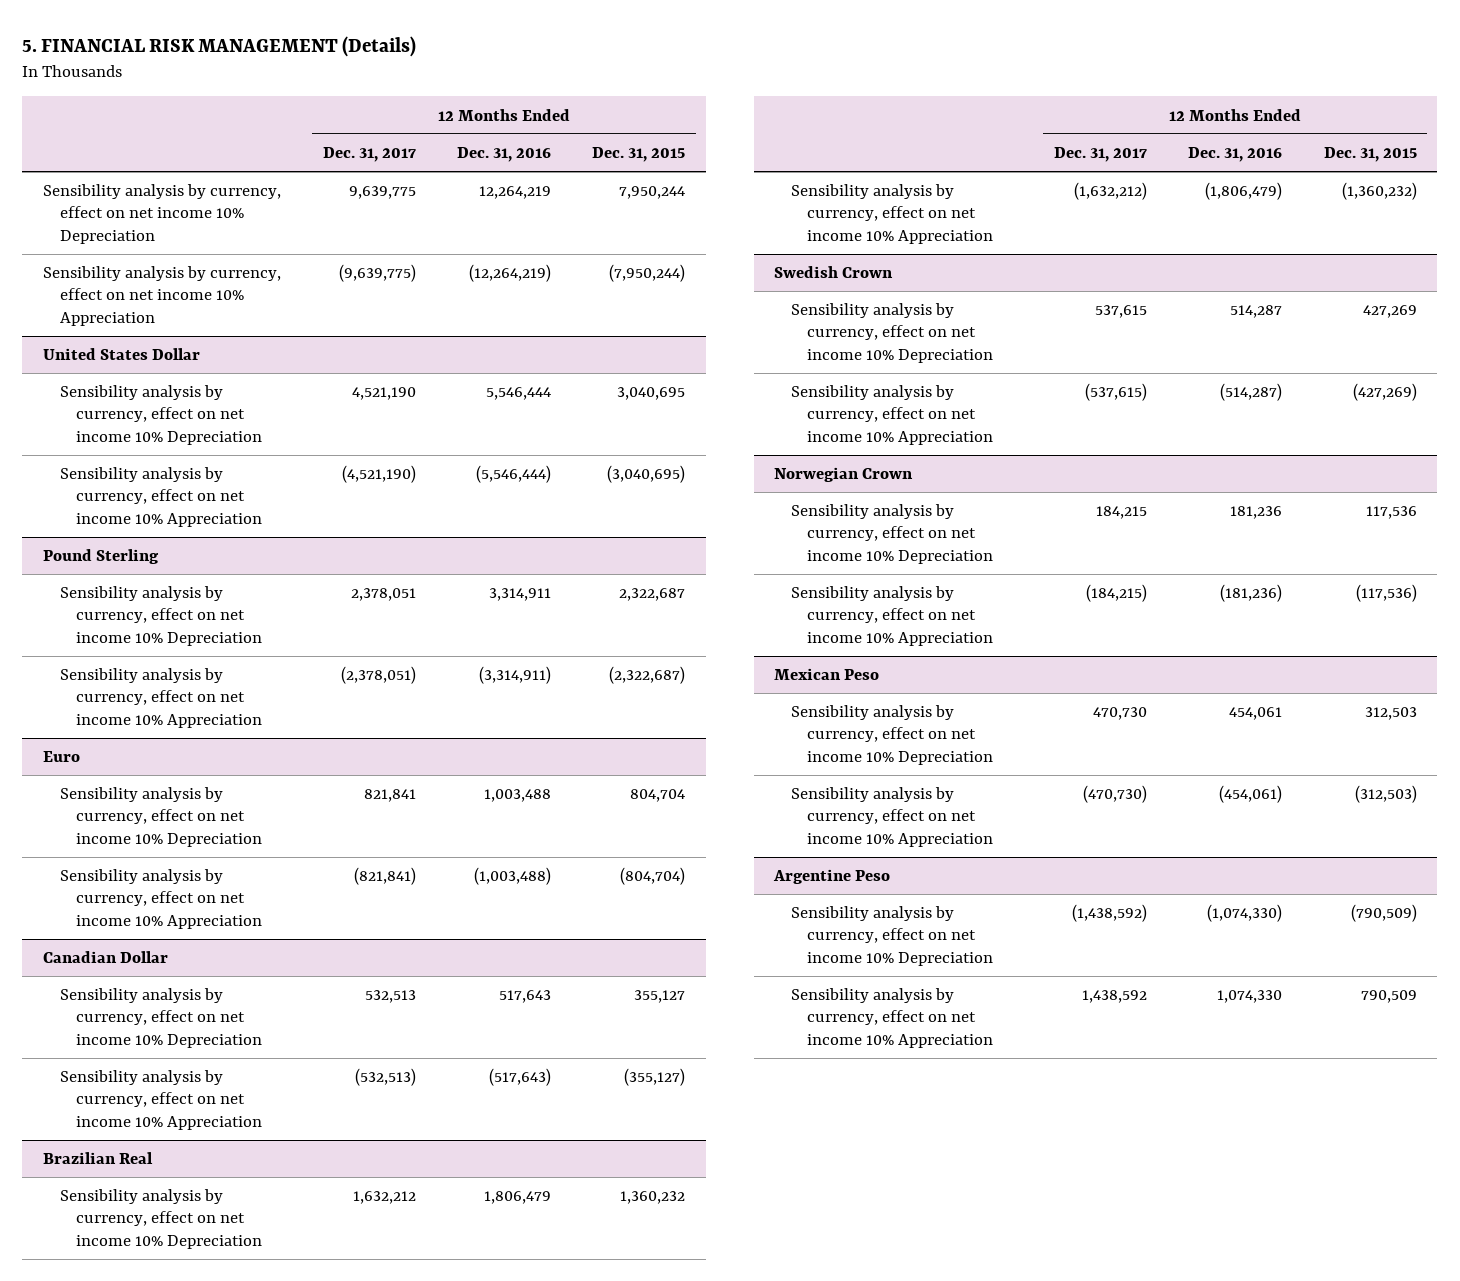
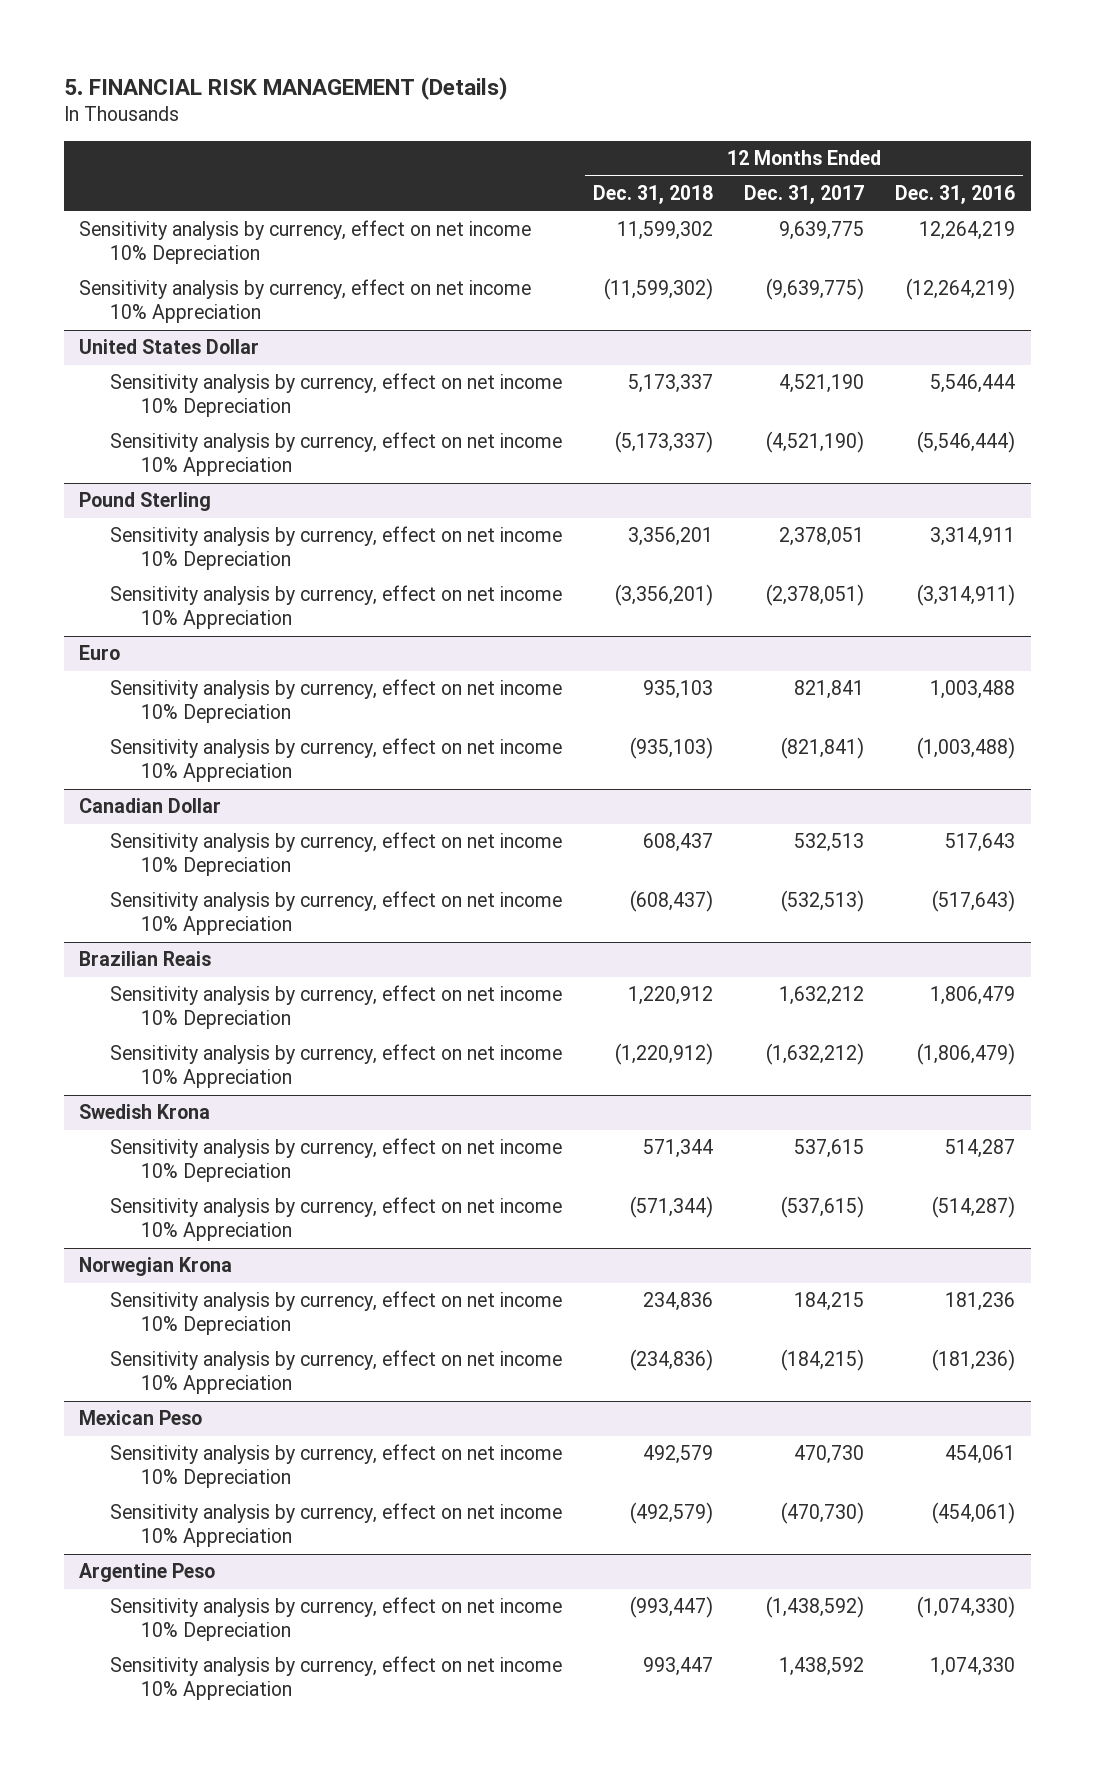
- | 12 Months Ended Dec. 31, 2017 | 12 Months Ended Dec. 31, 2016 | 12 Months Ended Dec. 31, 2015
+ | 12 Months Ended Dec. 31, 2018 | 12 Months Ended Dec. 31, 2017 | 12 Months Ended Dec. 31, 2016
- Sensibility analysis by currency, effect on net income 10% Depreciation | 9,639,775 | 12,264,219 | 7,950,244
- Sensibility analysis by currency, effect on net income 10% Appreciation | (9,639,775) | (12,264,219) | (7,950,244)
+ Sensitivity analysis by currency, effect on net income 10% Depreciation | 11,599,302 | 9,639,775 | 12,264,219
+ Sensitivity analysis by currency, effect on net income 10% Appreciation | (11,599,302) | (9,639,775) | (12,264,219)
@ United States Dollar
- Sensibility analysis by currency, effect on net income 10% Depreciation | 4,521,190 | 5,546,444 | 3,040,695
- Sensibility analysis by currency, effect on net income 10% Appreciation | (4,521,190) | (5,546,444) | (3,040,695)
+ Sensitivity analysis by currency, effect on net income 10% Depreciation | 5,173,337 | 4,521,190 | 5,546,444
+ Sensitivity analysis by currency, effect on net income 10% Appreciation | (5,173,337) | (4,521,190) | (5,546,444)
@ Pound Sterling
- Sensibility analysis by currency, effect on net income 10% Depreciation | 2,378,051 | 3,314,911 | 2,322,687
- Sensibility analysis by currency, effect on net income 10% Appreciation | (2,378,051) | (3,314,911) | (2,322,687)
+ Sensitivity analysis by currency, effect on net income 10% Depreciation | 3,356,201 | 2,378,051 | 3,314,911
+ Sensitivity analysis by currency, effect on net income 10% Appreciation | (3,356,201) | (2,378,051) | (3,314,911)
@ Euro
- Sensibility analysis by currency, effect on net income 10% Depreciation | 821,841 | 1,003,488 | 804,704
- Sensibility analysis by currency, effect on net income 10% Appreciation | (821,841) | (1,003,488) | (804,704)
+ Sensitivity analysis by currency, effect on net income 10% Depreciation | 935,103 | 821,841 | 1,003,488
+ Sensitivity analysis by currency, effect on net income 10% Appreciation | (935,103) | (821,841) | (1,003,488)
@ Canadian Dollar
- Sensibility analysis by currency, effect on net income 10% Depreciation | 532,513 | 517,643 | 355,127
- Sensibility analysis by currency, effect on net income 10% Appreciation | (532,513) | (517,643) | (355,127)
- Brazilian Real
- Sensibility analysis by currency, effect on net income 10% Depreciation | 1,632,212 | 1,806,479 | 1,360,232
- Sensibility analysis by currency, effect on net income 10% Appreciation | (1,632,212) | (1,806,479) | (1,360,232)
- Swedish Crown
- Sensibility analysis by currency, effect on net income 10% Depreciation | 537,615 | 514,287 | 427,269
- Sensibility analysis by currency, effect on net income 10% Appreciation | (537,615) | (514,287) | (427,269)
- Norwegian Crown
- Sensibility analysis by currency, effect on net income 10% Depreciation | 184,215 | 181,236 | 117,536
- Sensibility analysis by currency, effect on net income 10% Appreciation | (184,215) | (181,236) | (117,536)
@ Canadian Dollar
+ Sensitivity analysis by currency, effect on net income 10% Depreciation | 608,437 | 532,513 | 517,643
+ Sensitivity analysis by currency, effect on net income 10% Appreciation | (608,437) | (532,513) | (517,643)
+ Brazilian Reais
+ Sensitivity analysis by currency, effect on net income 10% Depreciation | 1,220,912 | 1,632,212 | 1,806,479
+ Sensitivity analysis by currency, effect on net income 10% Appreciation | (1,220,912) | (1,632,212) | (1,806,479)
+ Swedish Krona
+ Sensitivity analysis by currency, effect on net income 10% Depreciation | 571,344 | 537,615 | 514,287
+ Sensitivity analysis by currency, effect on net income 10% Appreciation | (571,344) | (537,615) | (514,287)
+ Norwegian Krona
+ Sensitivity analysis by currency, effect on net income 10% Depreciation | 234,836 | 184,215 | 181,236
+ Sensitivity analysis by currency, effect on net income 10% Appreciation | (234,836) | (184,215) | (181,236)
@ Mexican Peso
- Sensibility analysis by currency, effect on net income 10% Depreciation | 470,730 | 454,061 | 312,503
- Sensibility analysis by currency, effect on net income 10% Appreciation | (470,730) | (454,061) | (312,503)
+ Sensitivity analysis by currency, effect on net income 10% Depreciation | 492,579 | 470,730 | 454,061
+ Sensitivity analysis by currency, effect on net income 10% Appreciation | (492,579) | (470,730) | (454,061)
@ Argentine Peso
- Sensibility analysis by currency, effect on net income 10% Depreciation | (1,438,592) | (1,074,330) | (790,509)
- Sensibility analysis by currency, effect on net income 10% Appreciation | 1,438,592 | 1,074,330 | 790,509
+ Sensitivity analysis by currency, effect on net income 10% Depreciation | (993,447) | (1,438,592) | (1,074,330)
+ Sensitivity analysis by currency, effect on net income 10% Appreciation | 993,447 | 1,438,592 | 1,074,330

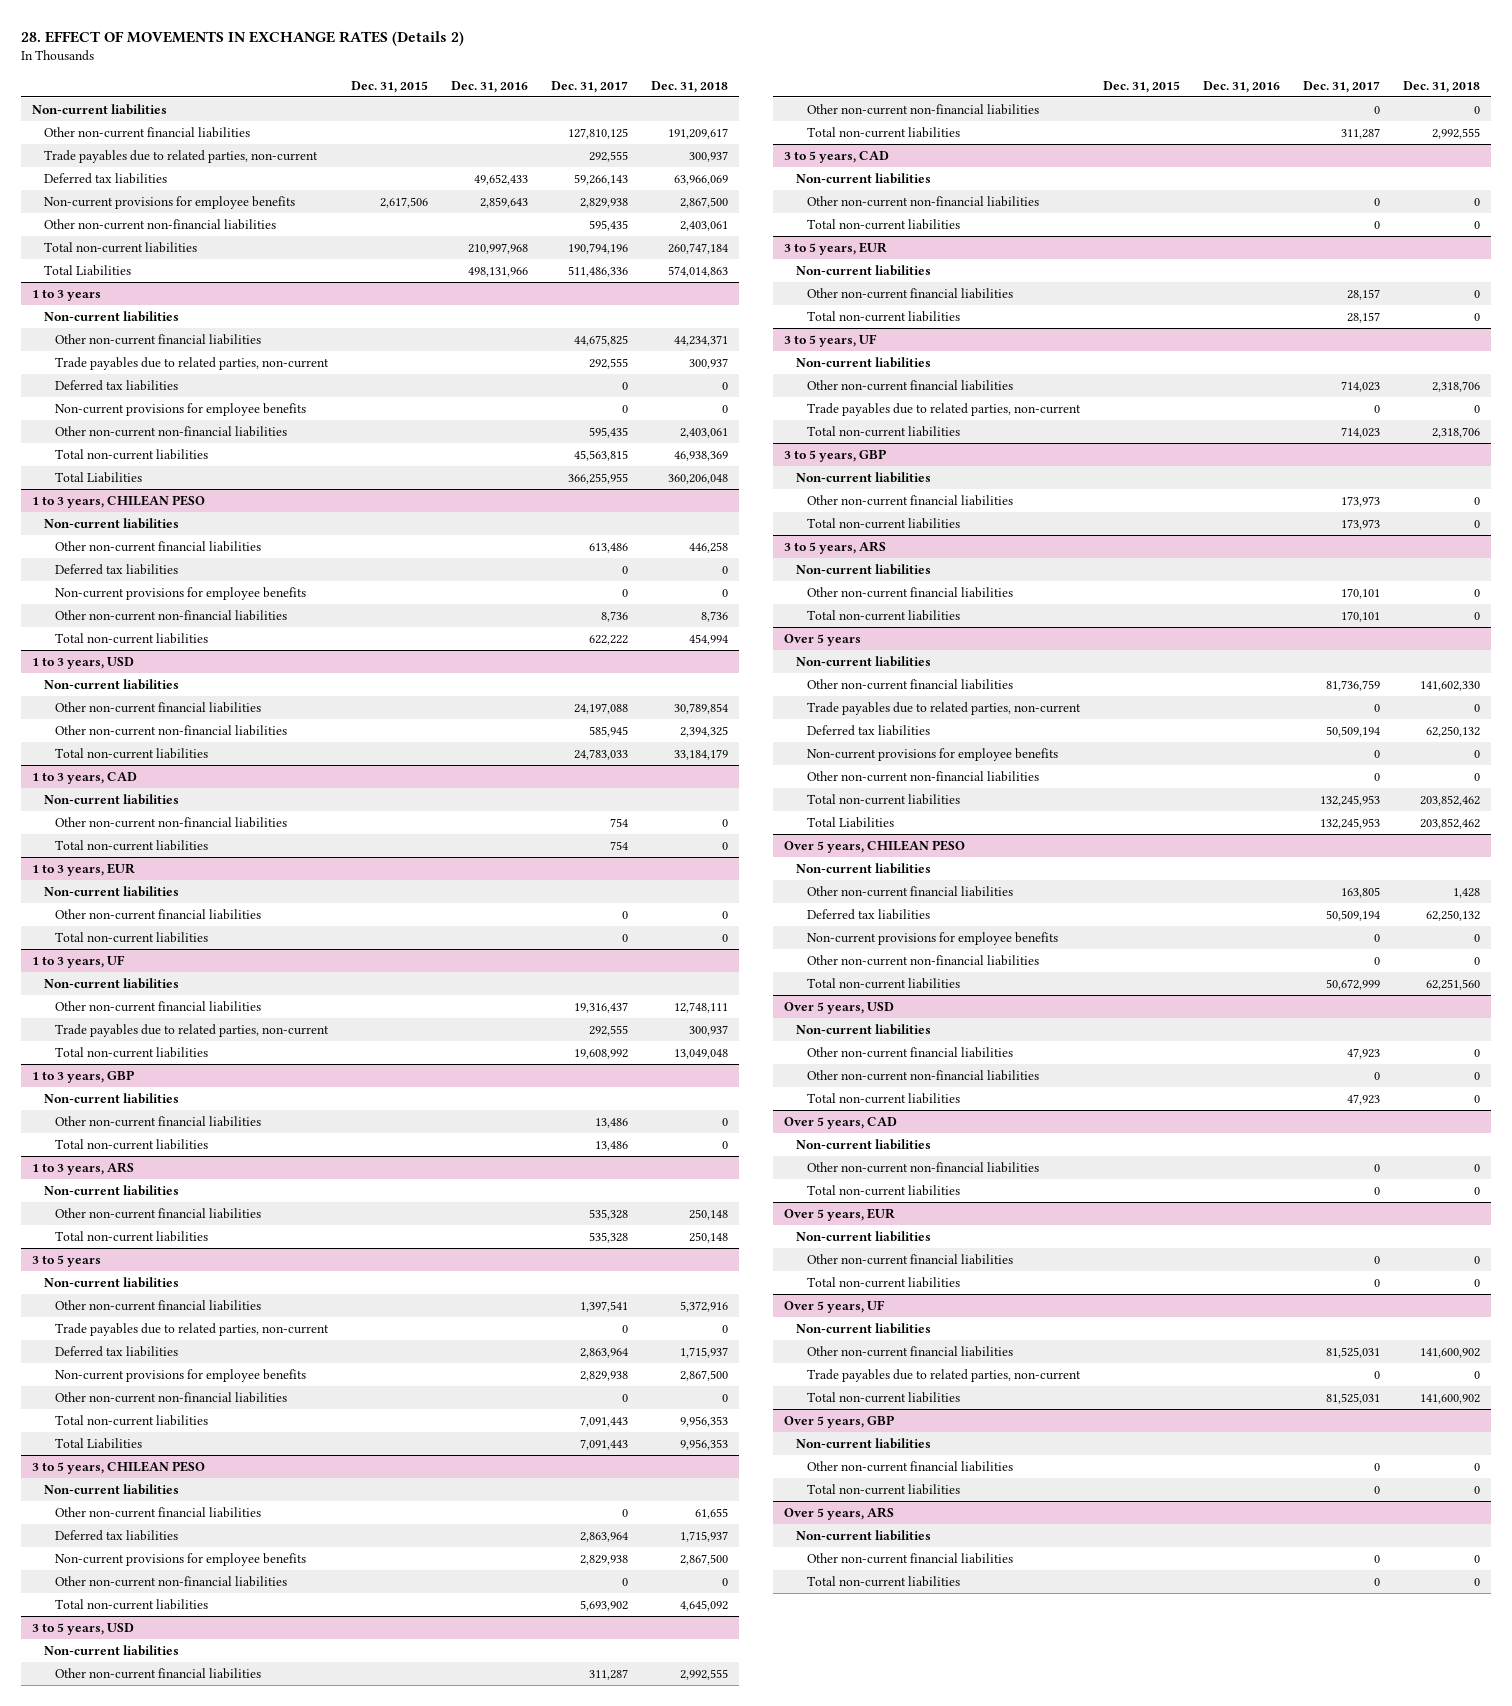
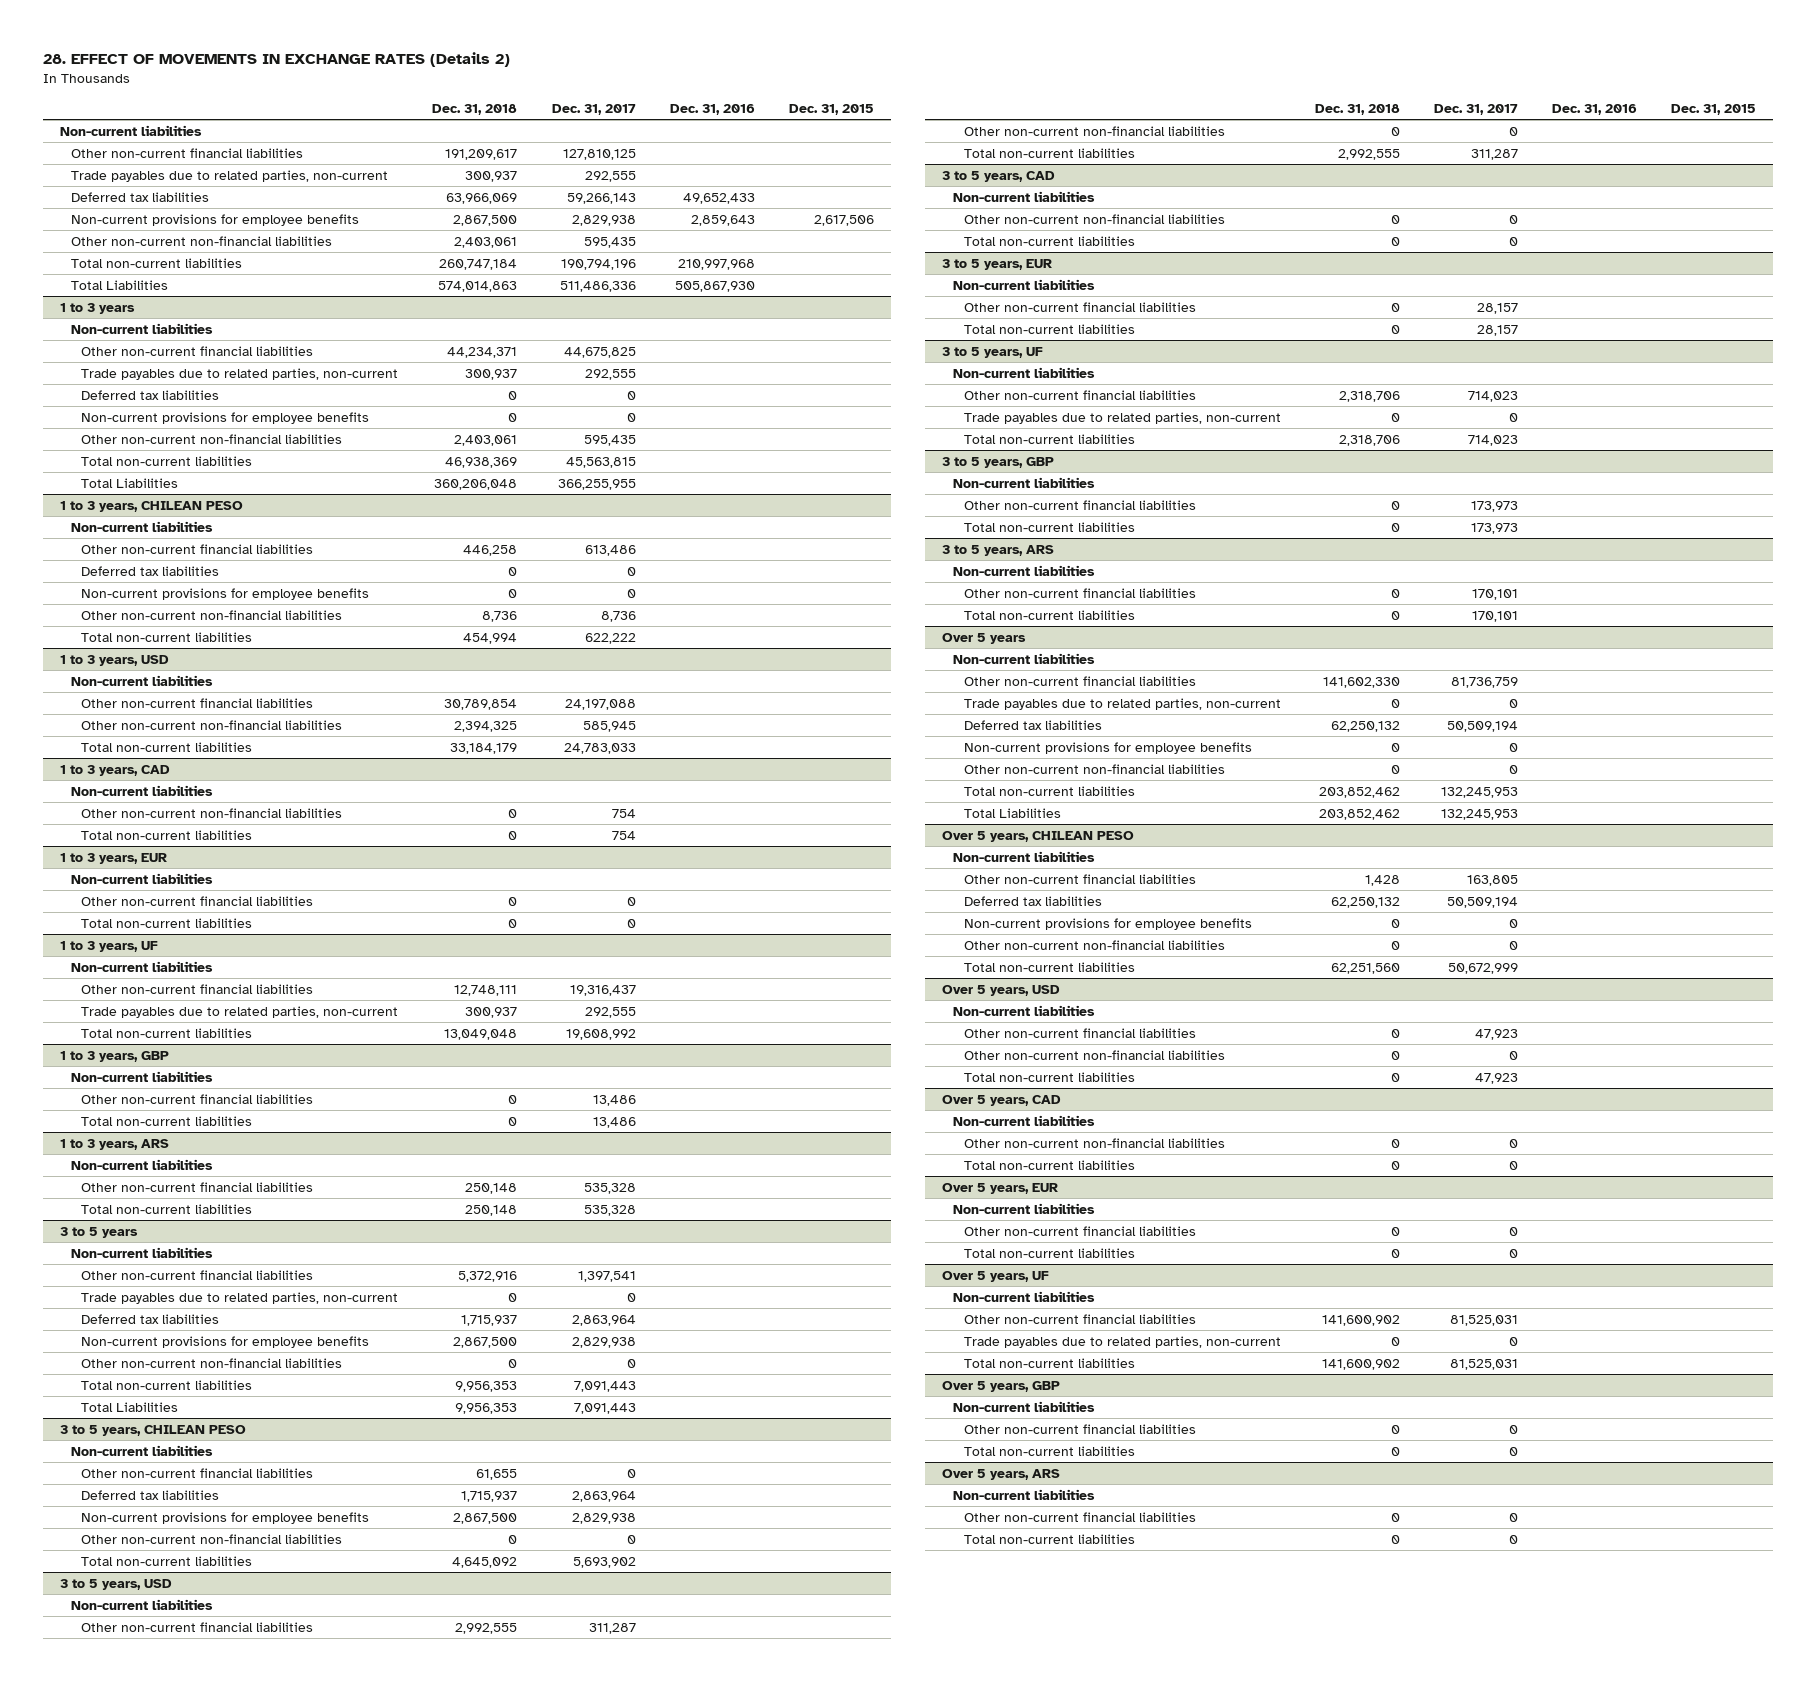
- | Dec. 31, 2015 | Dec. 31, 2016 | Dec. 31, 2017 | Dec. 31, 2018
+ | Dec. 31, 2018 | Dec. 31, 2017 | Dec. 31, 2016 | Dec. 31, 2015
- Total Liabilities | | 498,131,966 | 511,486,336 | 574,014,863
+ Total Liabilities | 574,014,863 | 511,486,336 | 505,867,930 |

